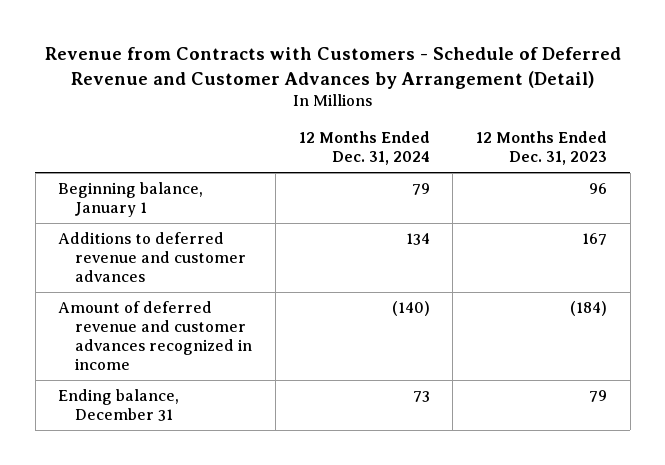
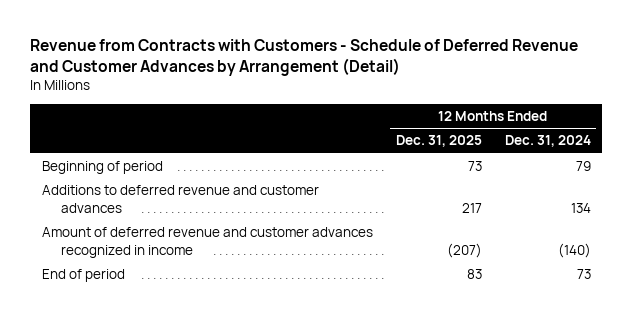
- | 12 Months Ended Dec. 31, 2024 | 12 Months Ended Dec. 31, 2023
+ | 12 Months Ended Dec. 31, 2025 | 12 Months Ended Dec. 31, 2024
- Beginning balance, January 1 | 79 | 96
+ Beginning of period | 73 | 79
- Ending balance, December 31 | 73 | 79
+ End of period | 83 | 73

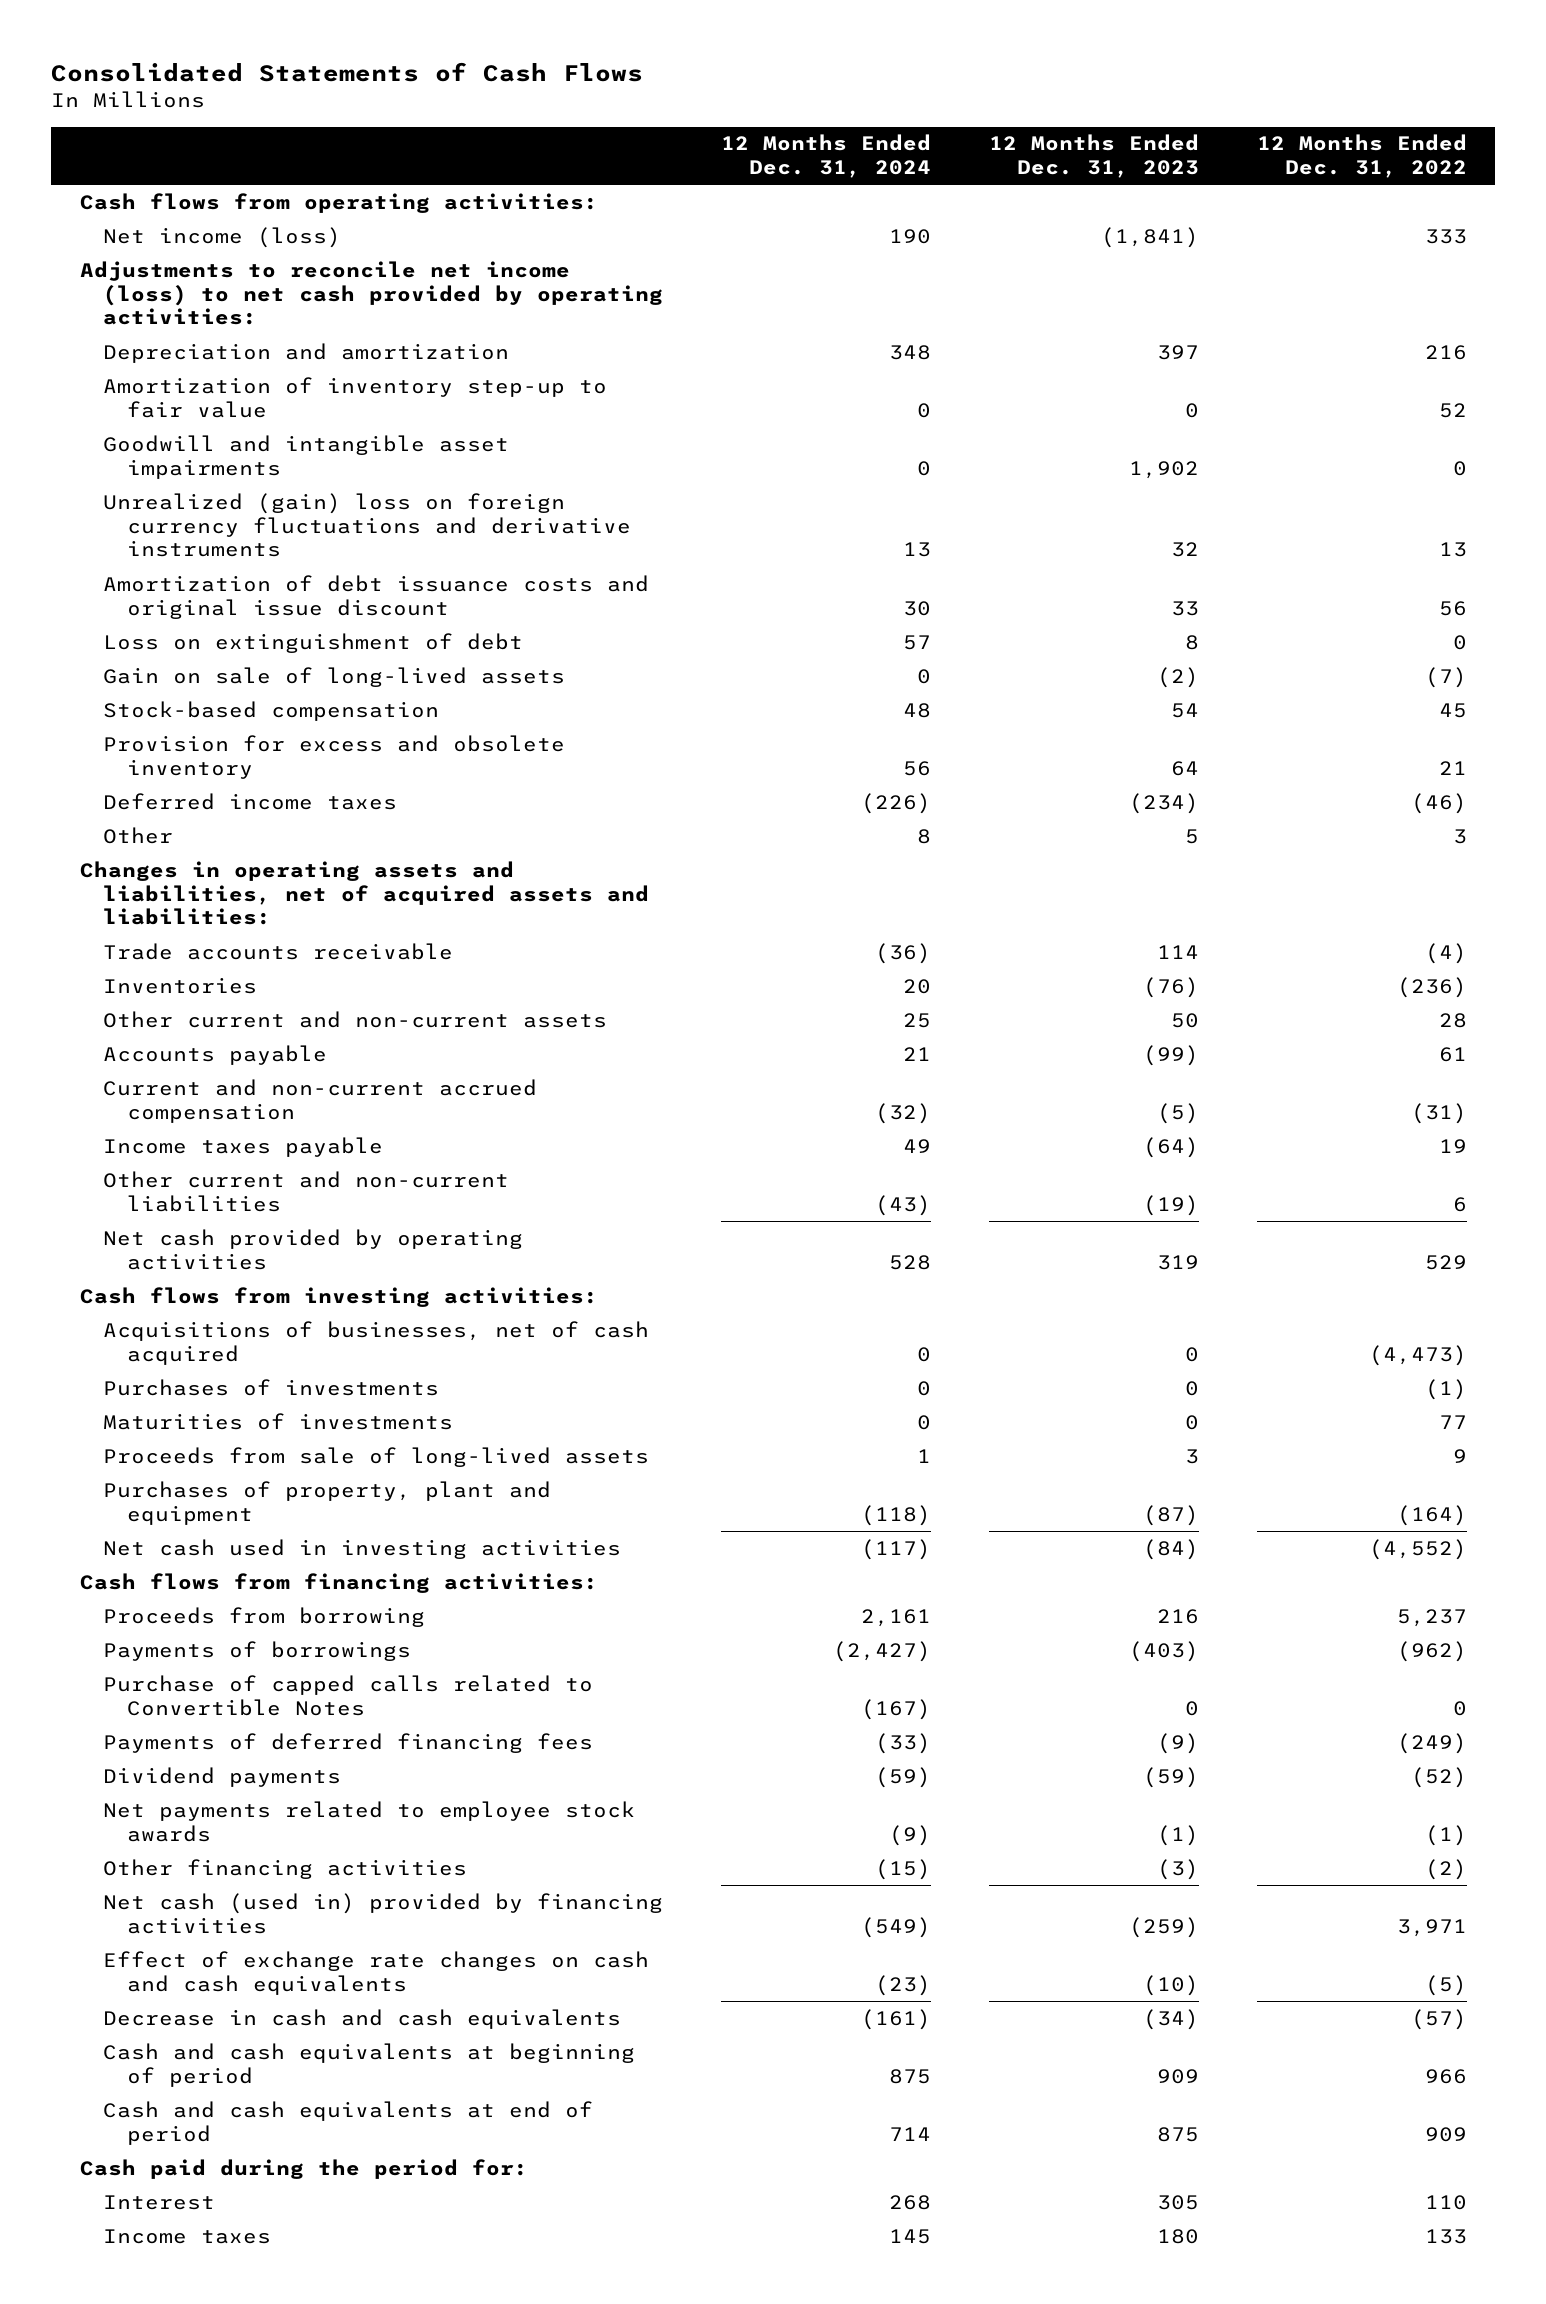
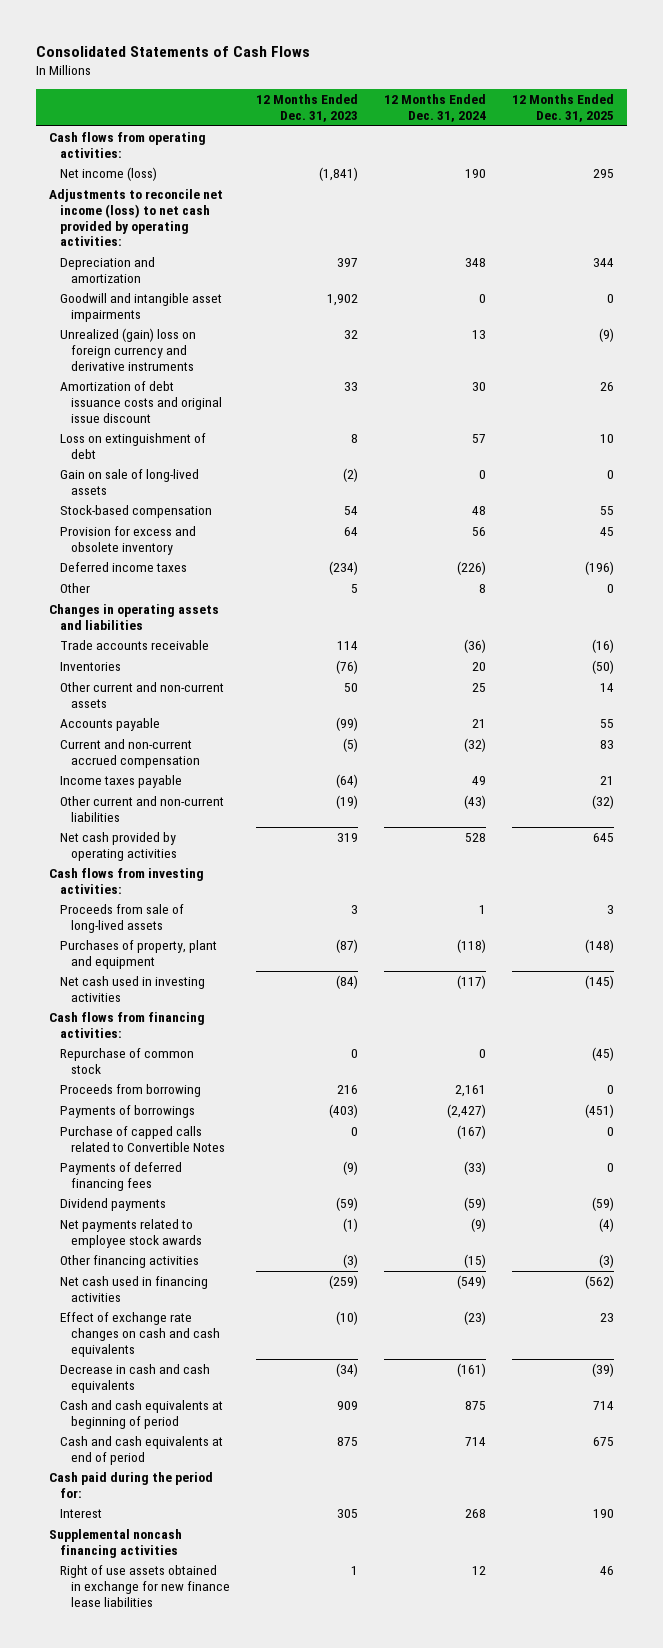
- | 12 Months Ended Dec. 31, 2024 | 12 Months Ended Dec. 31, 2023 | 12 Months Ended Dec. 31, 2022
+ | 12 Months Ended Dec. 31, 2023 | 12 Months Ended Dec. 31, 2024 | 12 Months Ended Dec. 31, 2025
- Amortization of inventory step-up to fair value | 0 | 0 | 52
- Unrealized (gain) loss on foreign currency fluctuations and derivative instruments | 13 | 32 | 13
+ Unrealized (gain) loss on foreign currency and derivative instruments | 32 | 13 | (9)
- Changes in operating assets and liabilities, net of acquired assets and liabilities:
+ Changes in operating assets and liabilities
- Acquisitions of businesses, net of cash acquired | 0 | 0 | (4,473)
- Purchases of investments | 0 | 0 | (1)
- Maturities of investments | 0 | 0 | 77
+ Repurchase of common stock | 0 | 0 | (45)
- Net cash (used in) provided by financing activities | (549) | (259) | 3,971
+ Net cash used in financing activities | (259) | (549) | (562)
- Income taxes | 145 | 180 | 133
+ Supplemental noncash financing activities
+ Right of use assets obtained in exchange for new finance lease liabilities | 1 | 12 | 46

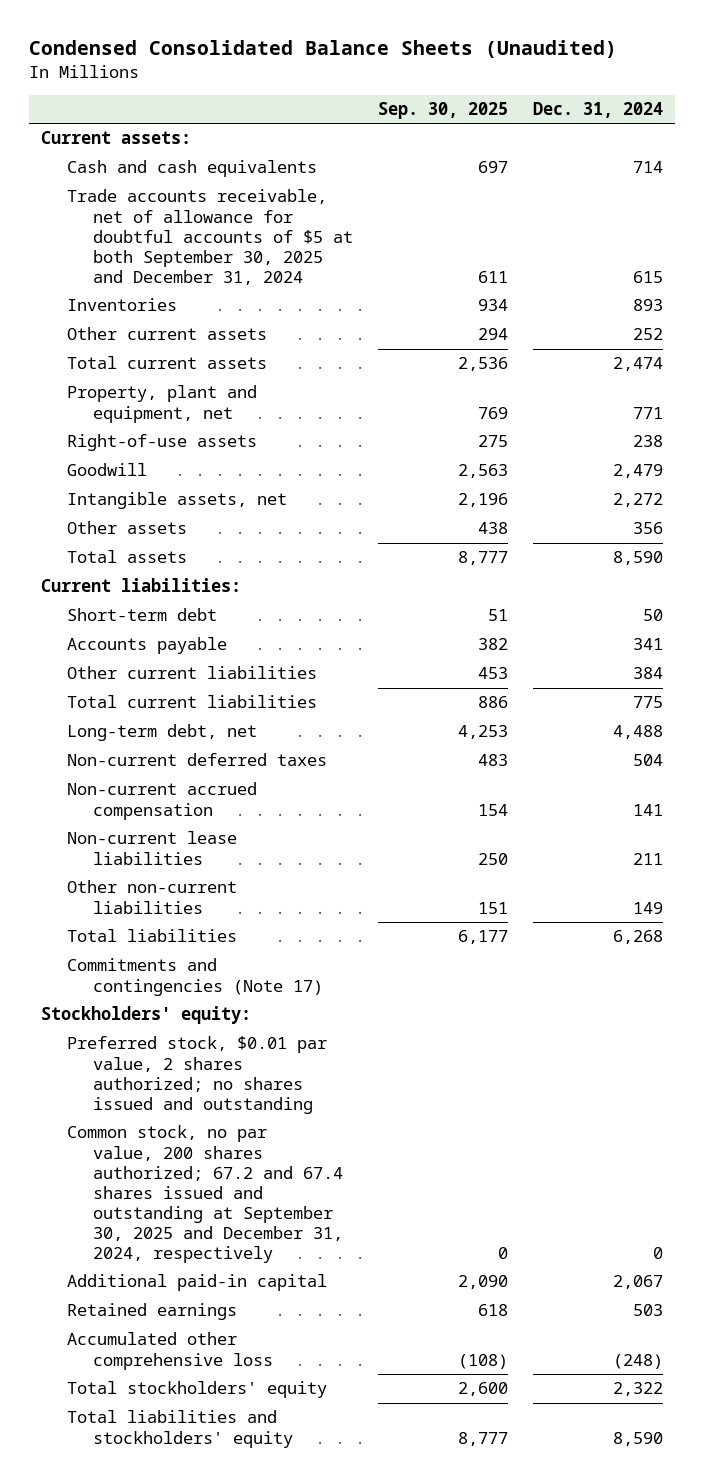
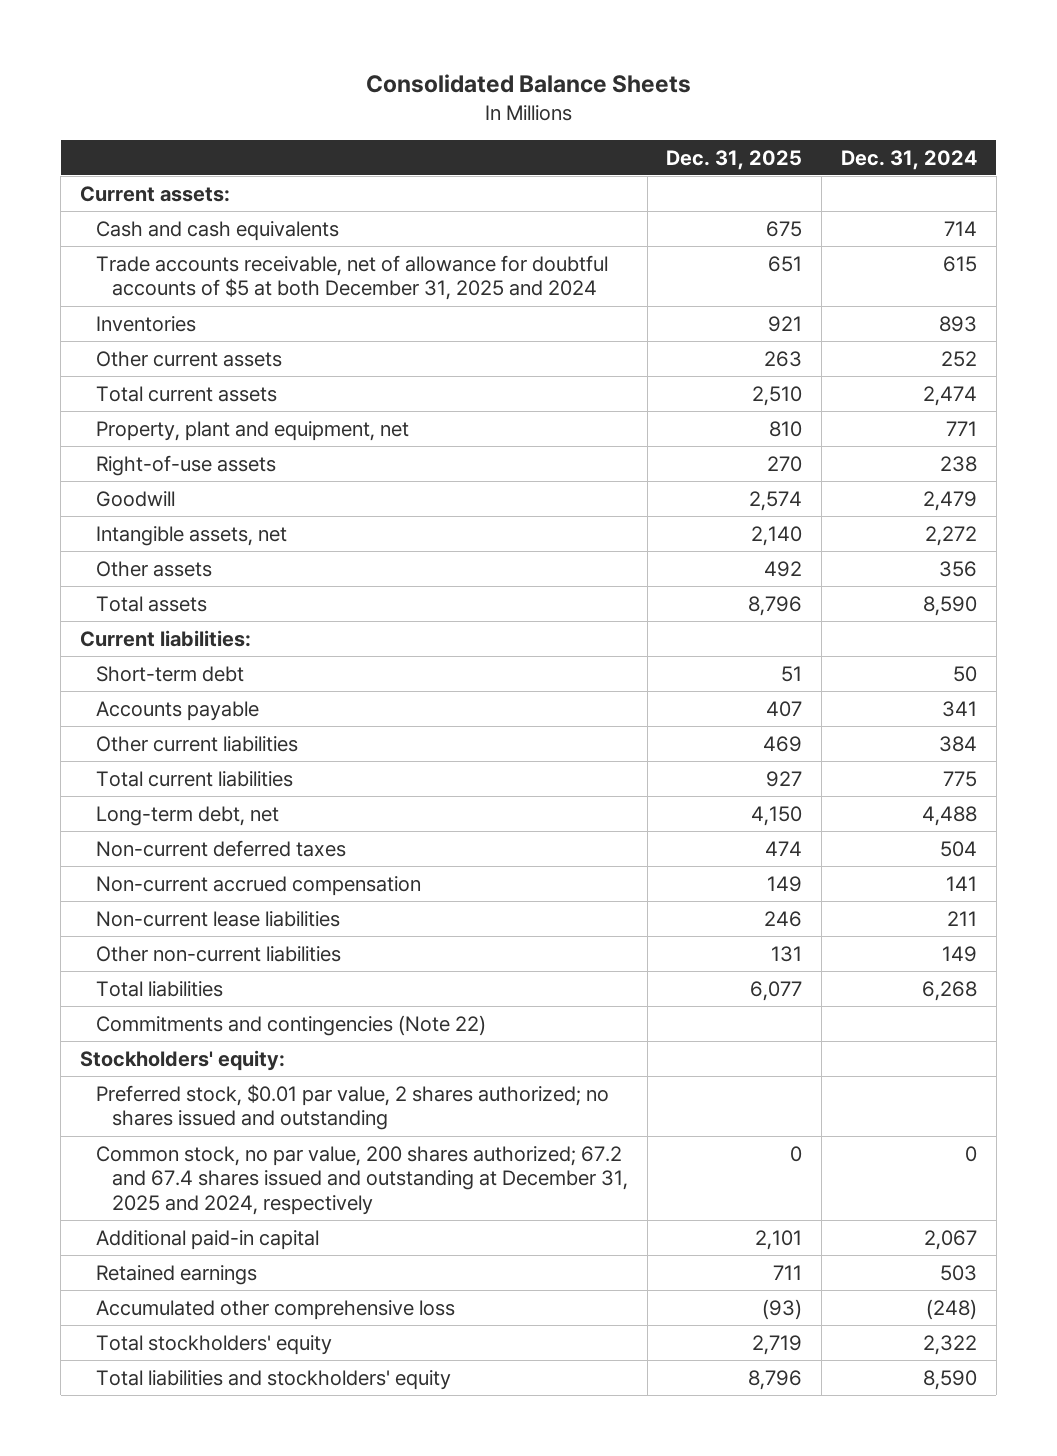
- Condensed Consolidated Balance Sheets (Unaudited)
+ Consolidated Balance Sheets
- | Sep. 30, 2025 | Dec. 31, 2024
+ | Dec. 31, 2025 | Dec. 31, 2024
- Trade accounts receivable, net of allowance for doubtful accounts of $5 at both September 30, 2025 and December 31, 2024 | 611 | 615
+ Trade accounts receivable, net of allowance for doubtful accounts of $5 at both December 31, 2025 and 2024 | 651 | 615
- Commitments and contingencies (Note 17)
+ Commitments and contingencies (Note 22)
- Common stock, no par value, 200 shares authorized; 67.2 and 67.4 shares issued and outstanding at September 30, 2025 and December 31, 2024, respectively | 0 | 0
+ Common stock, no par value, 200 shares authorized; 67.2 and 67.4 shares issued and outstanding at December 31, 2025 and 2024, respectively | 0 | 0

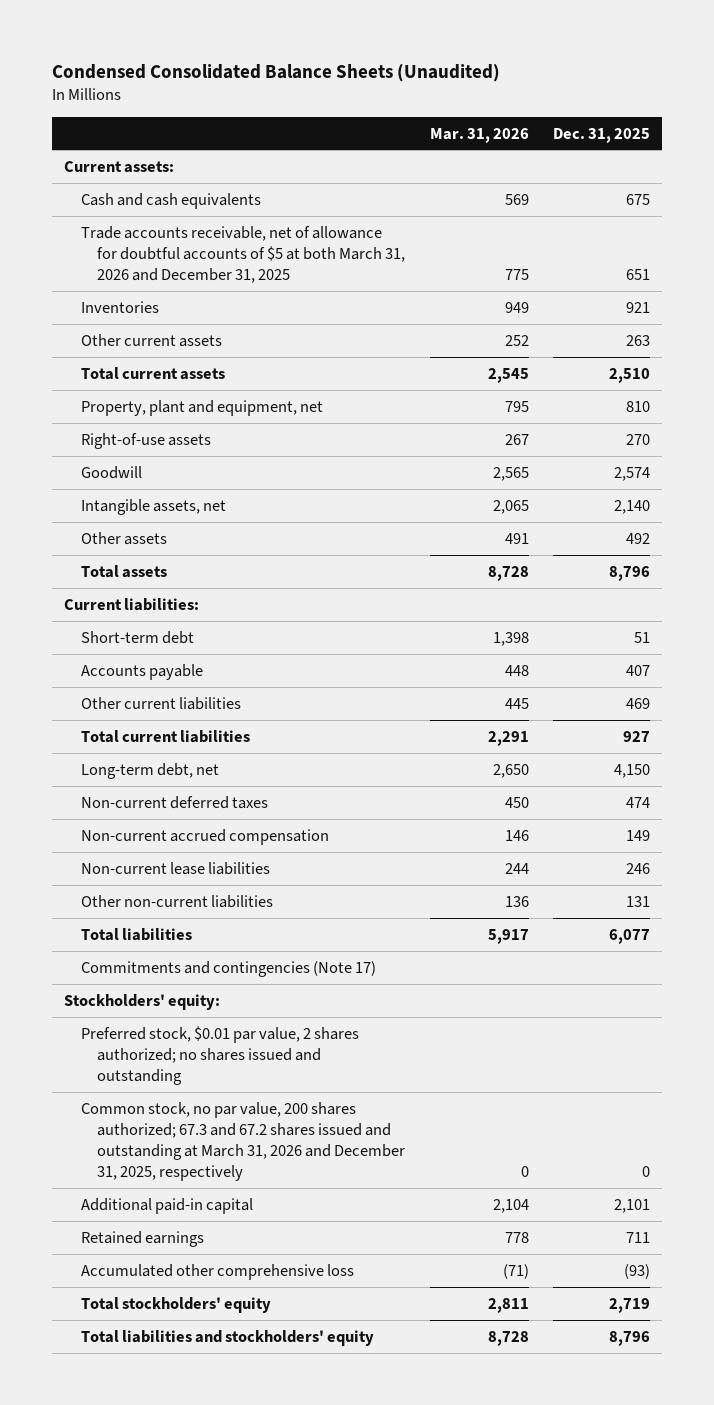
- Consolidated Balance Sheets
+ Condensed Consolidated Balance Sheets (Unaudited)
- | Dec. 31, 2025 | Dec. 31, 2024
+ | Mar. 31, 2026 | Dec. 31, 2025
- Trade accounts receivable, net of allowance for doubtful accounts of $5 at both December 31, 2025 and 2024 | 651 | 615
+ Trade accounts receivable, net of allowance for doubtful accounts of $5 at both March 31, 2026 and December 31, 2025 | 775 | 651
- Commitments and contingencies (Note 22)
+ Commitments and contingencies (Note 17)
- Common stock, no par value, 200 shares authorized; 67.2 and 67.4 shares issued and outstanding at December 31, 2025 and 2024, respectively | 0 | 0
+ Common stock, no par value, 200 shares authorized; 67.3 and 67.2 shares issued and outstanding at March 31, 2026 and December 31, 2025, respectively | 0 | 0

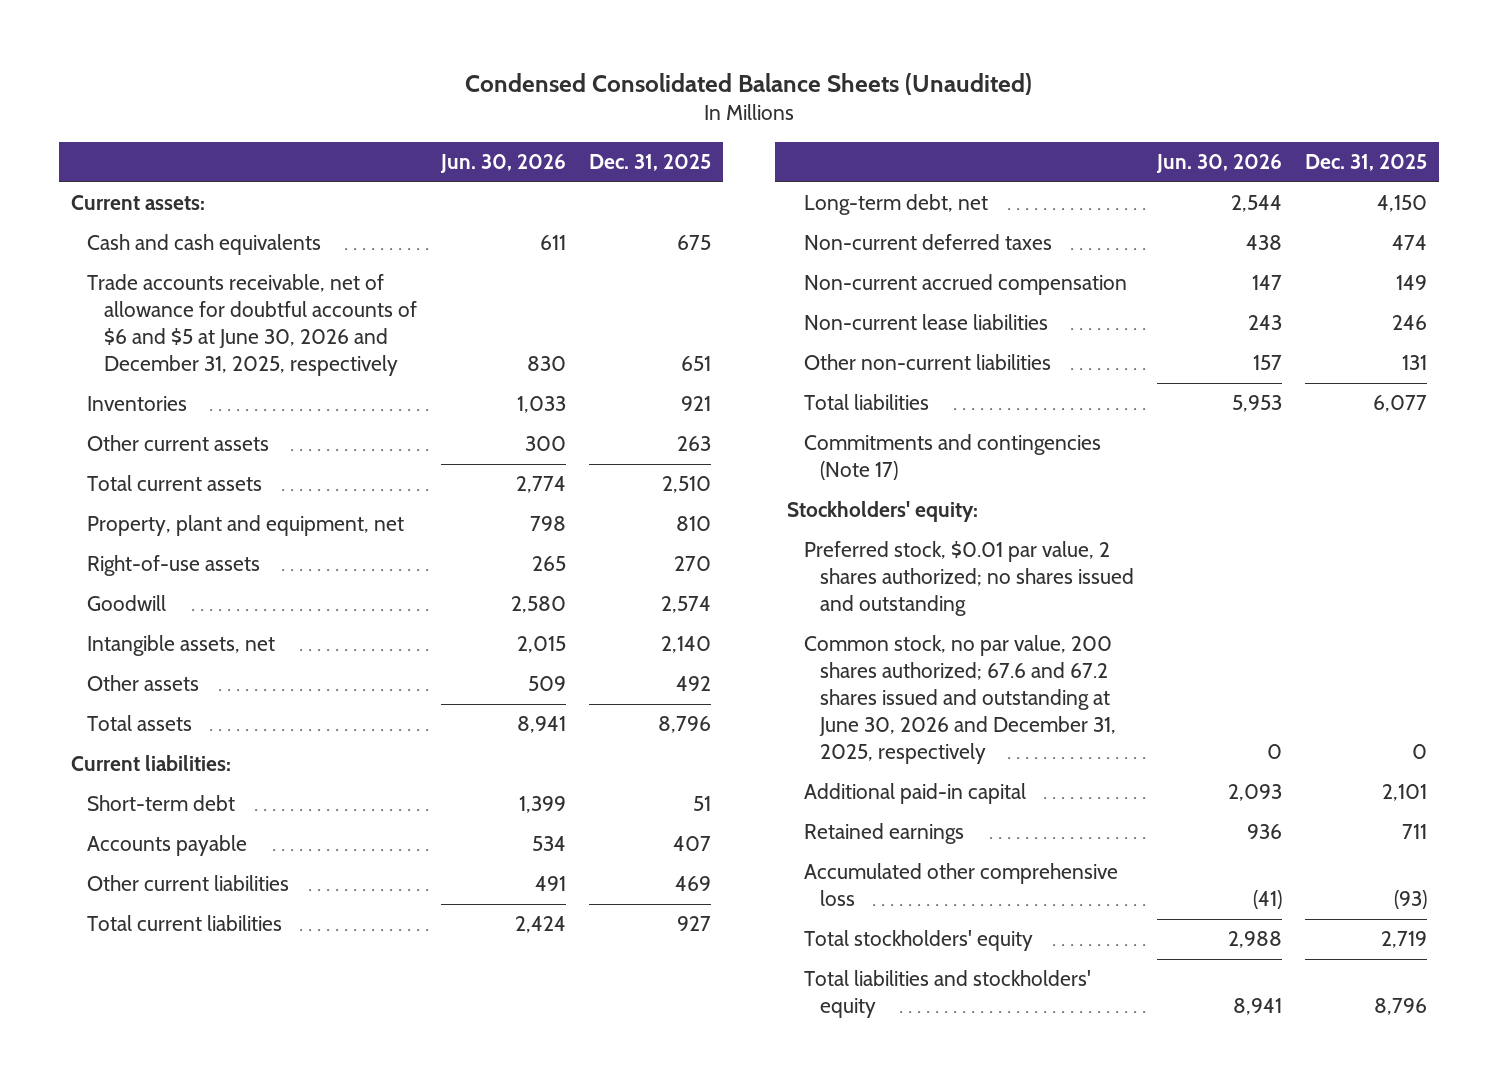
- | Mar. 31, 2026 | Dec. 31, 2025
+ | Jun. 30, 2026 | Dec. 31, 2025
- Trade accounts receivable, net of allowance for doubtful accounts of $5 at both March 31, 2026 and December 31, 2025 | 775 | 651
+ Trade accounts receivable, net of allowance for doubtful accounts of $6 and $5 at June 30, 2026 and December 31, 2025, respectively | 830 | 651
- Common stock, no par value, 200 shares authorized; 67.3 and 67.2 shares issued and outstanding at March 31, 2026 and December 31, 2025, respectively | 0 | 0
+ Common stock, no par value, 200 shares authorized; 67.6 and 67.2 shares issued and outstanding at June 30, 2026 and December 31, 2025, respectively | 0 | 0

